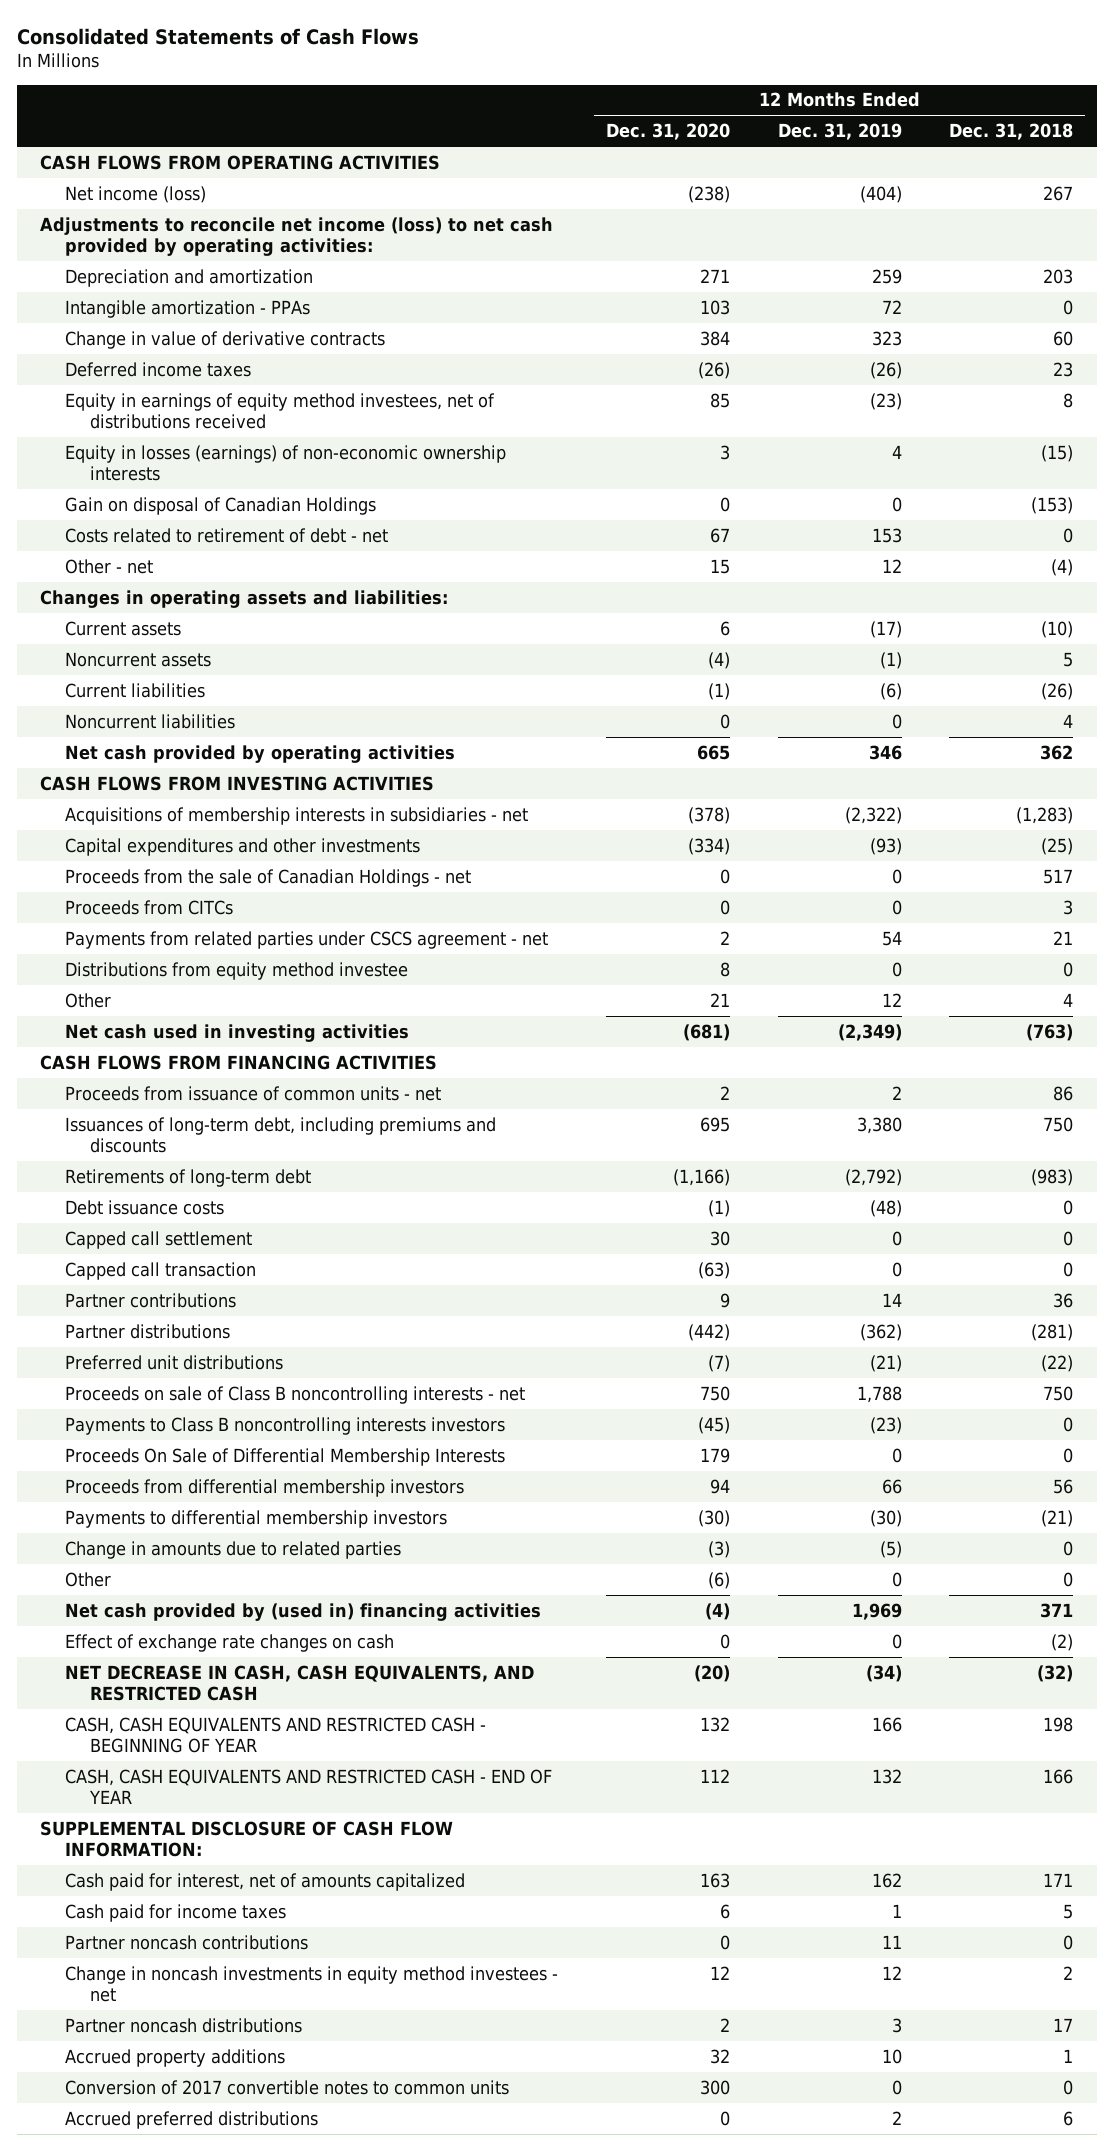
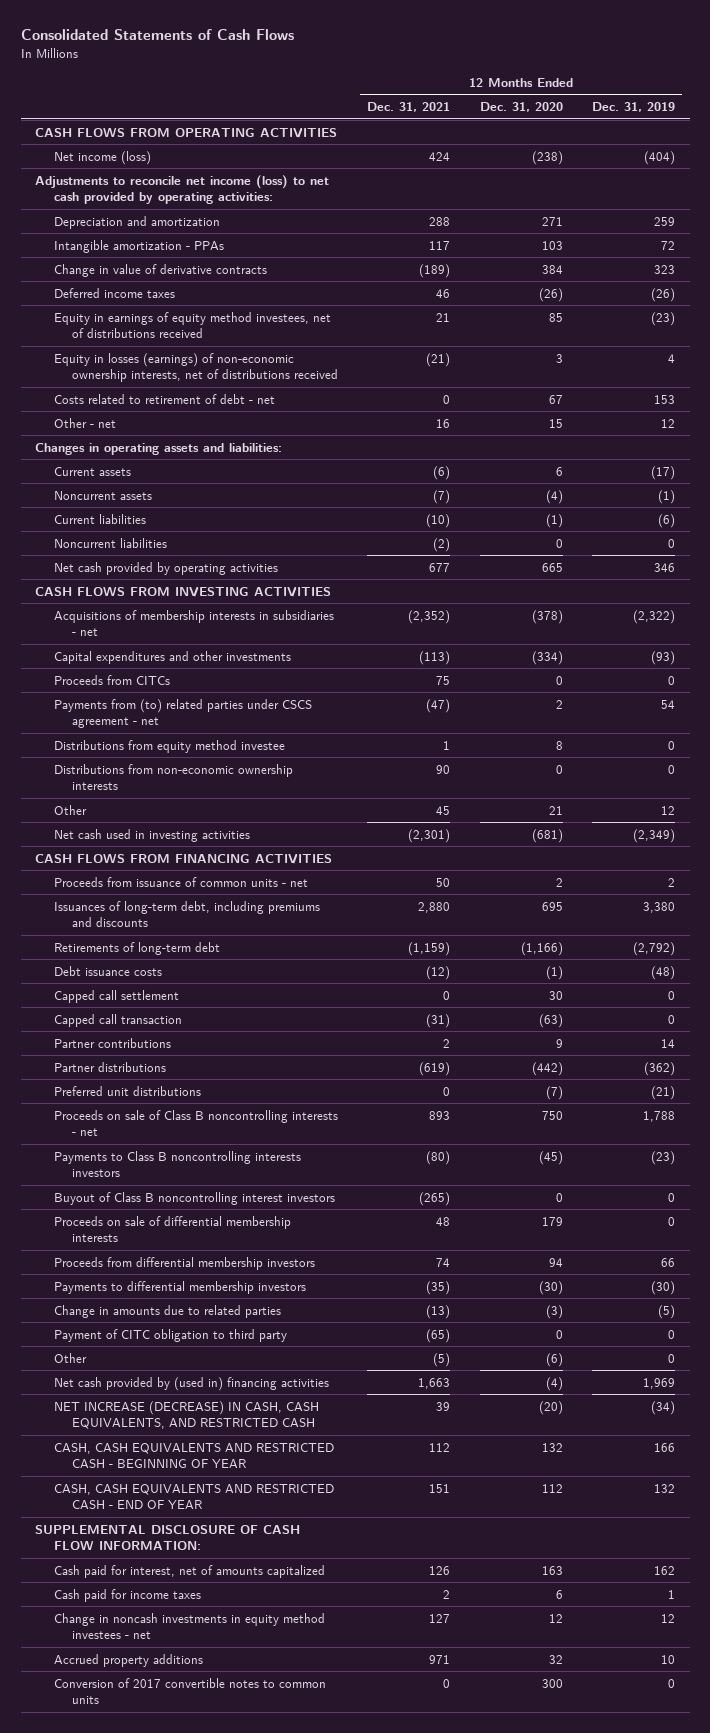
- | 12 Months Ended Dec. 31, 2020 | 12 Months Ended Dec. 31, 2019 | 12 Months Ended Dec. 31, 2018
+ | 12 Months Ended Dec. 31, 2021 | 12 Months Ended Dec. 31, 2020 | 12 Months Ended Dec. 31, 2019
- Equity in losses (earnings) of non-economic ownership interests | 3 | 4 | (15)
- Gain on disposal of Canadian Holdings | 0 | 0 | (153)
+ Equity in losses (earnings) of non-economic ownership interests, net of distributions received | (21) | 3 | 4
- Proceeds from the sale of Canadian Holdings - net | 0 | 0 | 517
- Payments from related parties under CSCS agreement - net | 2 | 54 | 21
+ Payments from (to) related parties under CSCS agreement - net | (47) | 2 | 54
+ Distributions from non-economic ownership interests | 90 | 0 | 0
- Proceeds On Sale of Differential Membership Interests | 179 | 0 | 0
+ Buyout of Class B noncontrolling interest investors | (265) | 0 | 0
+ Proceeds on sale of differential membership interests | 48 | 179 | 0
+ Payment of CITC obligation to third party | (65) | 0 | 0
- Effect of exchange rate changes on cash | 0 | 0 | (2)
- NET DECREASE IN CASH, CASH EQUIVALENTS, AND RESTRICTED CASH | (20) | (34) | (32)
+ NET INCREASE (DECREASE) IN CASH, CASH EQUIVALENTS, AND RESTRICTED CASH | 39 | (20) | (34)
- Partner noncash contributions | 0 | 11 | 0
- Partner noncash distributions | 2 | 3 | 17
- Accrued preferred distributions | 0 | 2 | 6

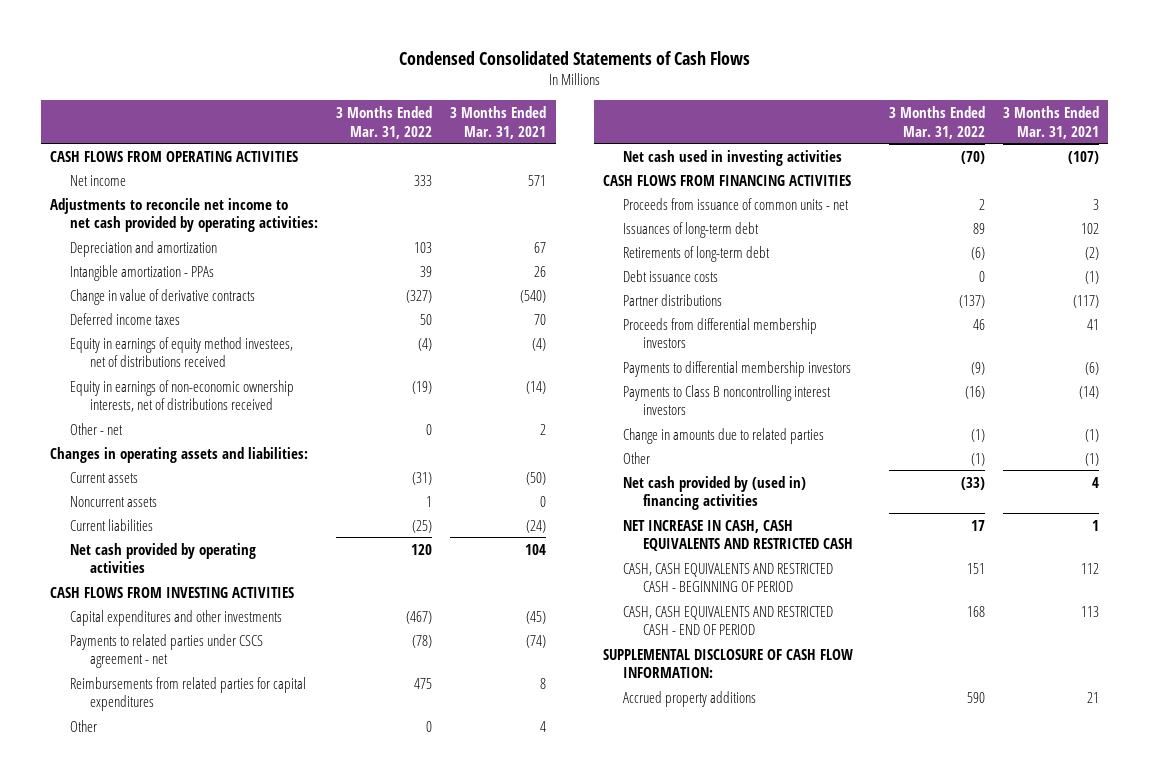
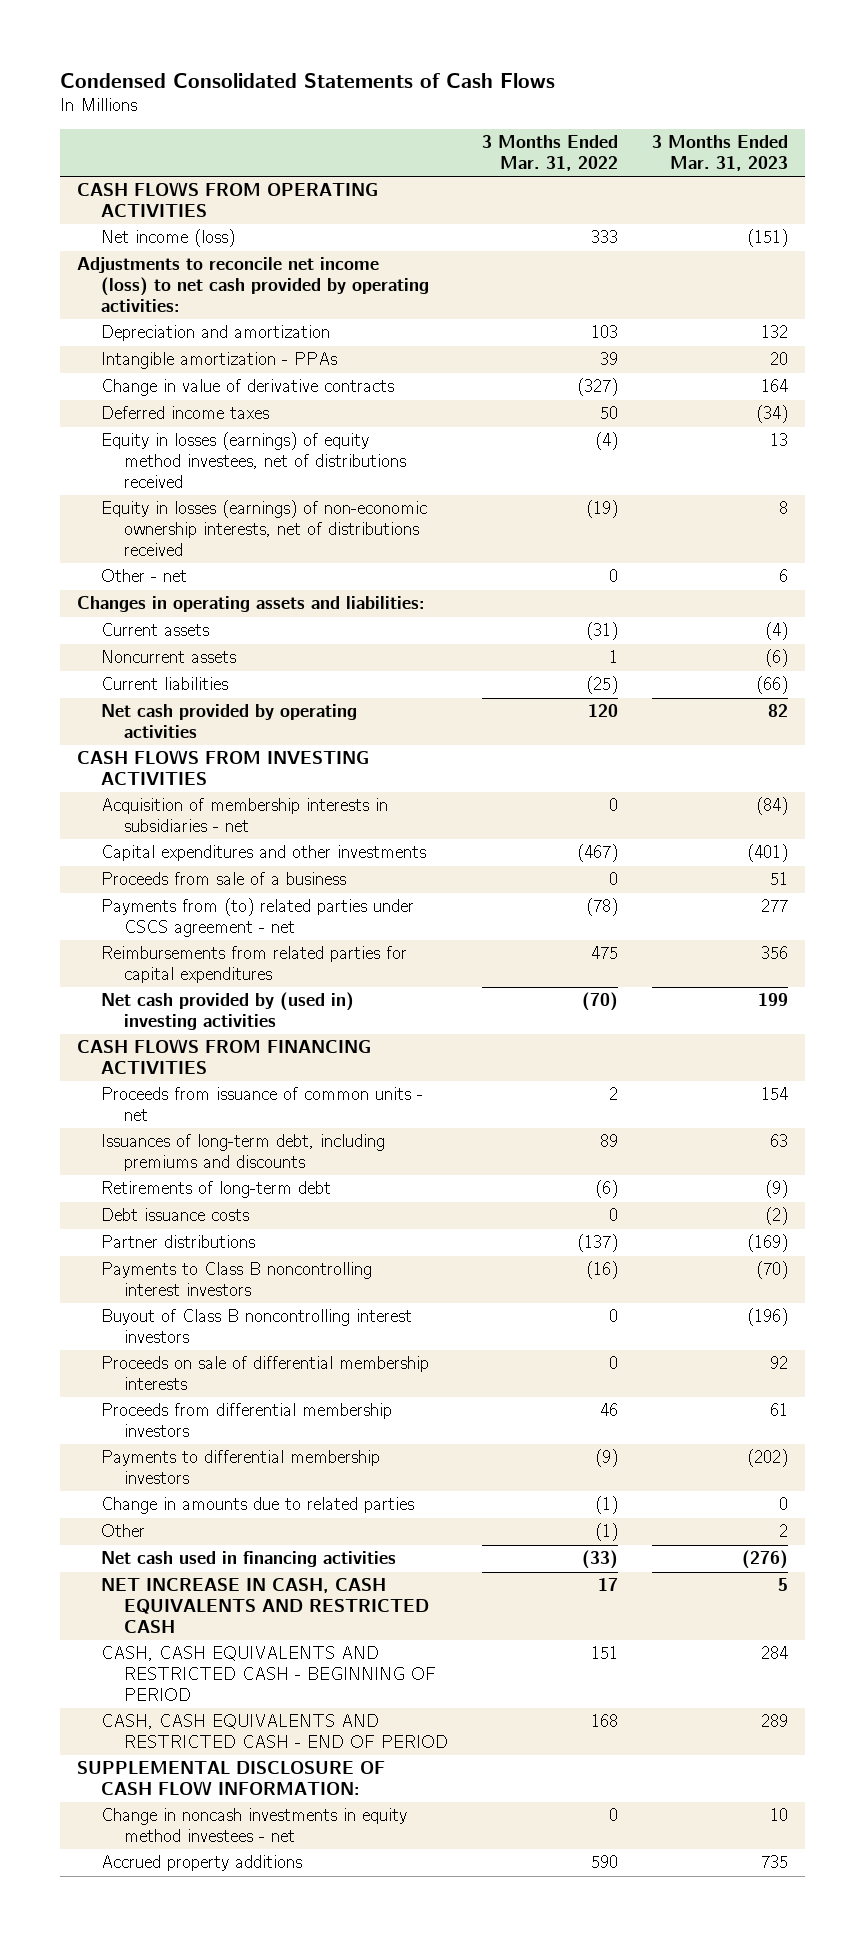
- | 3 Months Ended Mar. 31, 2022 | 3 Months Ended Mar. 31, 2021
+ | 3 Months Ended Mar. 31, 2022 | 3 Months Ended Mar. 31, 2023
- Net income | 333 | 571
- Adjustments to reconcile net income to net cash provided by operating activities:
+ Net income (loss) | 333 | (151)
+ Adjustments to reconcile net income (loss) to net cash provided by operating activities:
- Equity in earnings of equity method investees, net of distributions received | (4) | (4)
- Equity in earnings of non-economic ownership interests, net of distributions received | (19) | (14)
+ Equity in losses (earnings) of equity method investees, net of distributions received | (4) | 13
+ Equity in losses (earnings) of non-economic ownership interests, net of distributions received | (19) | 8
+ Acquisition of membership interests in subsidiaries - net | 0 | (84)
- Payments to related parties under CSCS agreement - net | (78) | (74)
+ Proceeds from sale of a business | 0 | 51
+ Payments from (to) related parties under CSCS agreement - net | (78) | 277
- Other | 0 | 4
- Net cash used in investing activities | (70) | (107)
+ Net cash provided by (used in) investing activities | (70) | 199
- Issuances of long-term debt | 89 | 102
+ Issuances of long-term debt, including premiums and discounts | 89 | 63
moved up: Payments to Class B noncontrolling interest investors | (16) | (70)
+ Buyout of Class B noncontrolling interest investors | 0 | (196)
+ Proceeds on sale of differential membership interests | 0 | 92
- Net cash provided by (used in) financing activities | (33) | 4
+ Net cash used in financing activities | (33) | (276)
+ Change in noncash investments in equity method investees - net | 0 | 10

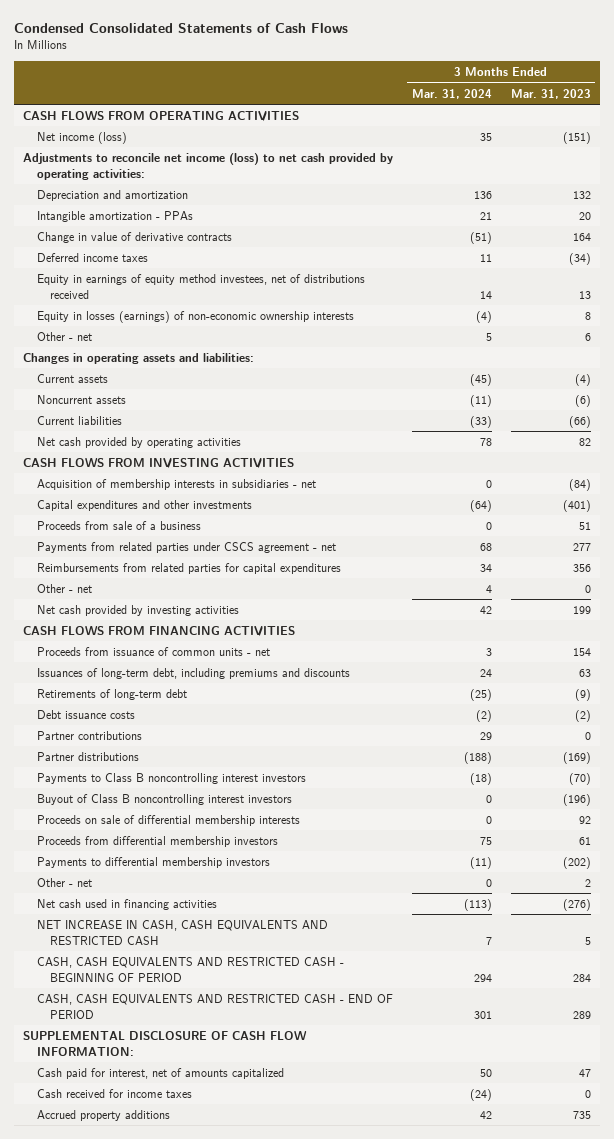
- | 3 Months Ended Mar. 31, 2022 | 3 Months Ended Mar. 31, 2023
+ | 3 Months Ended Mar. 31, 2024 | 3 Months Ended Mar. 31, 2023
- Equity in losses (earnings) of equity method investees, net of distributions received | (4) | 13
- Equity in losses (earnings) of non-economic ownership interests, net of distributions received | (19) | 8
+ Equity in earnings of equity method investees, net of distributions received | 14 | 13
+ Equity in losses (earnings) of non-economic ownership interests | (4) | 8
- Payments from (to) related parties under CSCS agreement - net | (78) | 277
+ Payments from related parties under CSCS agreement - net | 68 | 277
- Net cash provided by (used in) investing activities | (70) | 199
+ Other - net | 4 | 0
+ Net cash provided by investing activities | 42 | 199
+ Partner contributions | 29 | 0
- Change in amounts due to related parties | (1) | 0
- Other | (1) | 2
+ Other - net | 0 | 2
- Change in noncash investments in equity method investees - net | 0 | 10
+ Cash paid for interest, net of amounts capitalized | 50 | 47
+ Cash received for income taxes | (24) | 0

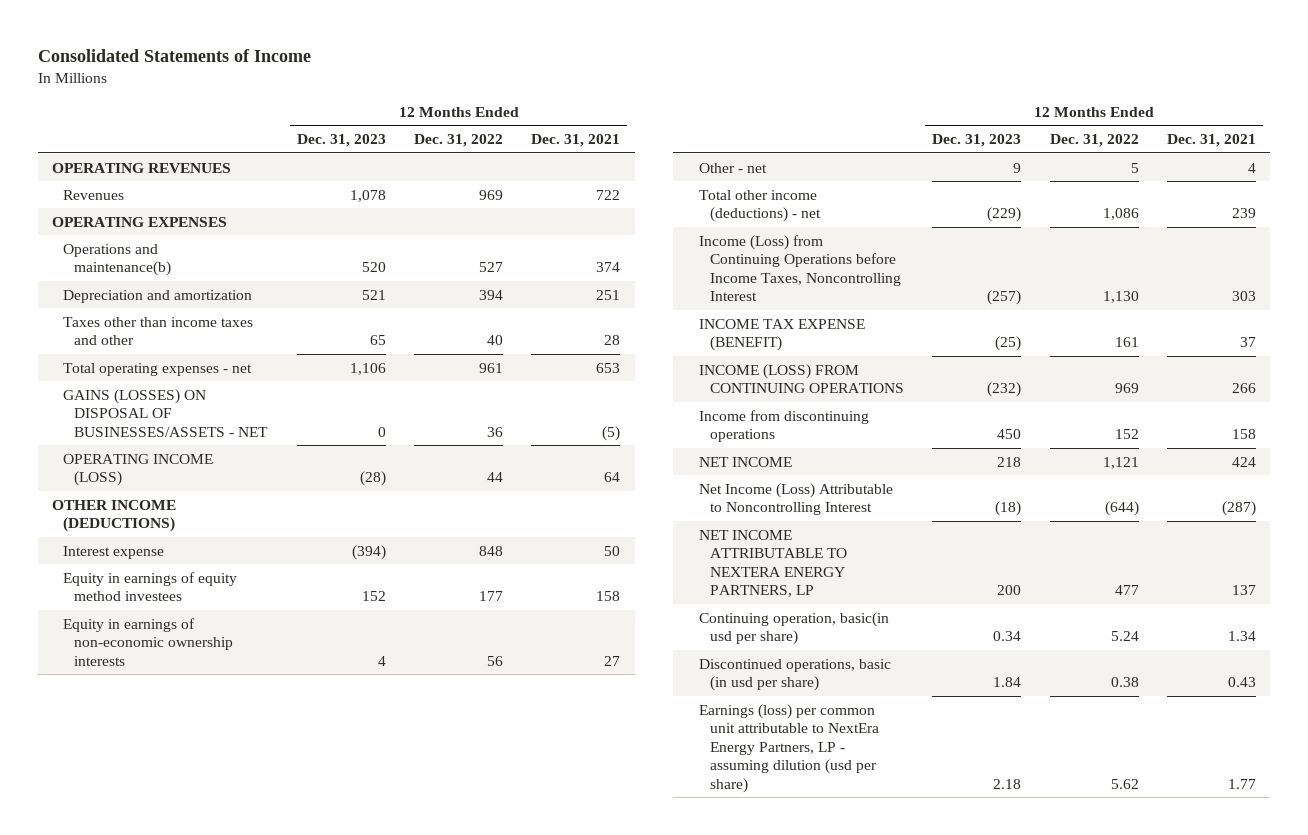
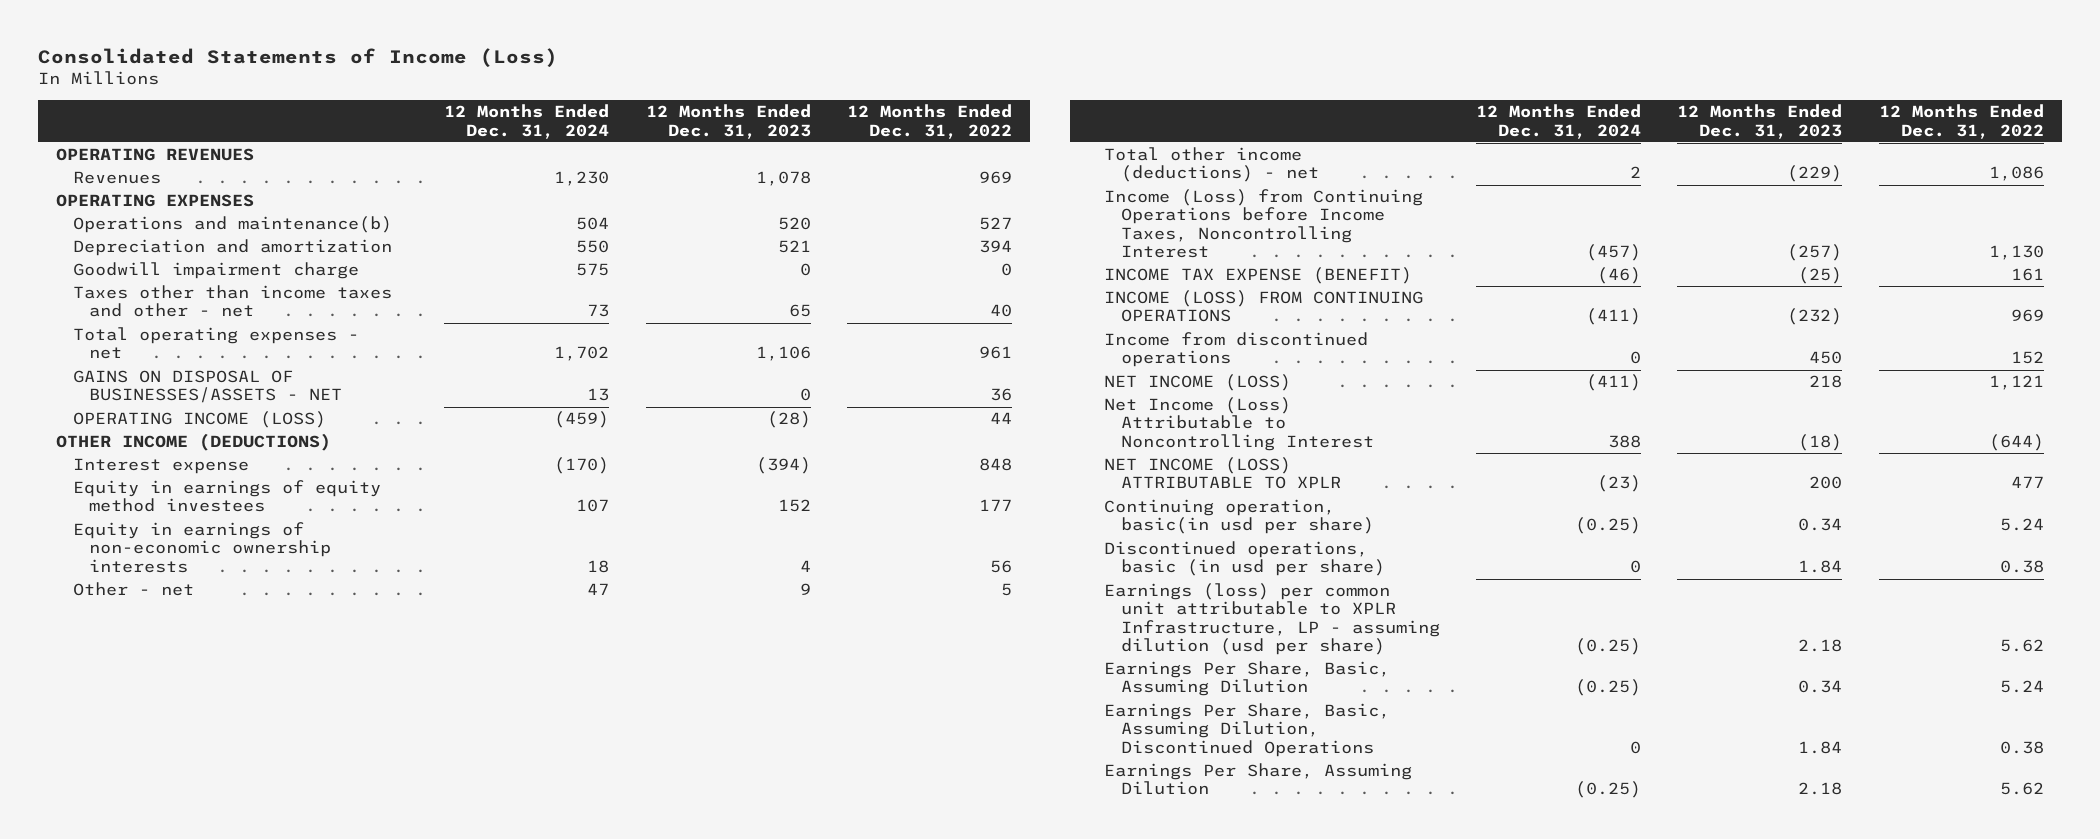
- Consolidated Statements of Income
+ Consolidated Statements of Income (Loss)
- | 12 Months Ended Dec. 31, 2023 | 12 Months Ended Dec. 31, 2022 | 12 Months Ended Dec. 31, 2021
+ | 12 Months Ended Dec. 31, 2024 | 12 Months Ended Dec. 31, 2023 | 12 Months Ended Dec. 31, 2022
- Taxes other than income taxes and other | 65 | 40 | 28
+ Goodwill impairment charge | 575 | 0 | 0
+ Taxes other than income taxes and other - net | 73 | 65 | 40
- GAINS (LOSSES) ON DISPOSAL OF BUSINESSES/ASSETS - NET | 0 | 36 | (5)
+ GAINS ON DISPOSAL OF BUSINESSES/ASSETS - NET | 13 | 0 | 36
- Income from discontinuing operations | 450 | 152 | 158
- NET INCOME | 218 | 1,121 | 424
+ Income from discontinued operations | 0 | 450 | 152
+ NET INCOME (LOSS) | (411) | 218 | 1,121
- NET INCOME ATTRIBUTABLE TO NEXTERA ENERGY PARTNERS, LP | 200 | 477 | 137
+ NET INCOME (LOSS) ATTRIBUTABLE TO XPLR | (23) | 200 | 477
- Earnings (loss) per common unit attributable to NextEra Energy Partners, LP - assuming dilution (usd per share) | 2.18 | 5.62 | 1.77
+ Earnings (loss) per common unit attributable to XPLR Infrastructure, LP - assuming dilution (usd per share) | (0.25) | 2.18 | 5.62
+ Earnings Per Share, Basic, Assuming Dilution | (0.25) | 0.34 | 5.24
+ Earnings Per Share, Basic, Assuming Dilution, Discontinued Operations | 0 | 1.84 | 0.38
+ Earnings Per Share, Assuming Dilution | (0.25) | 2.18 | 5.62

